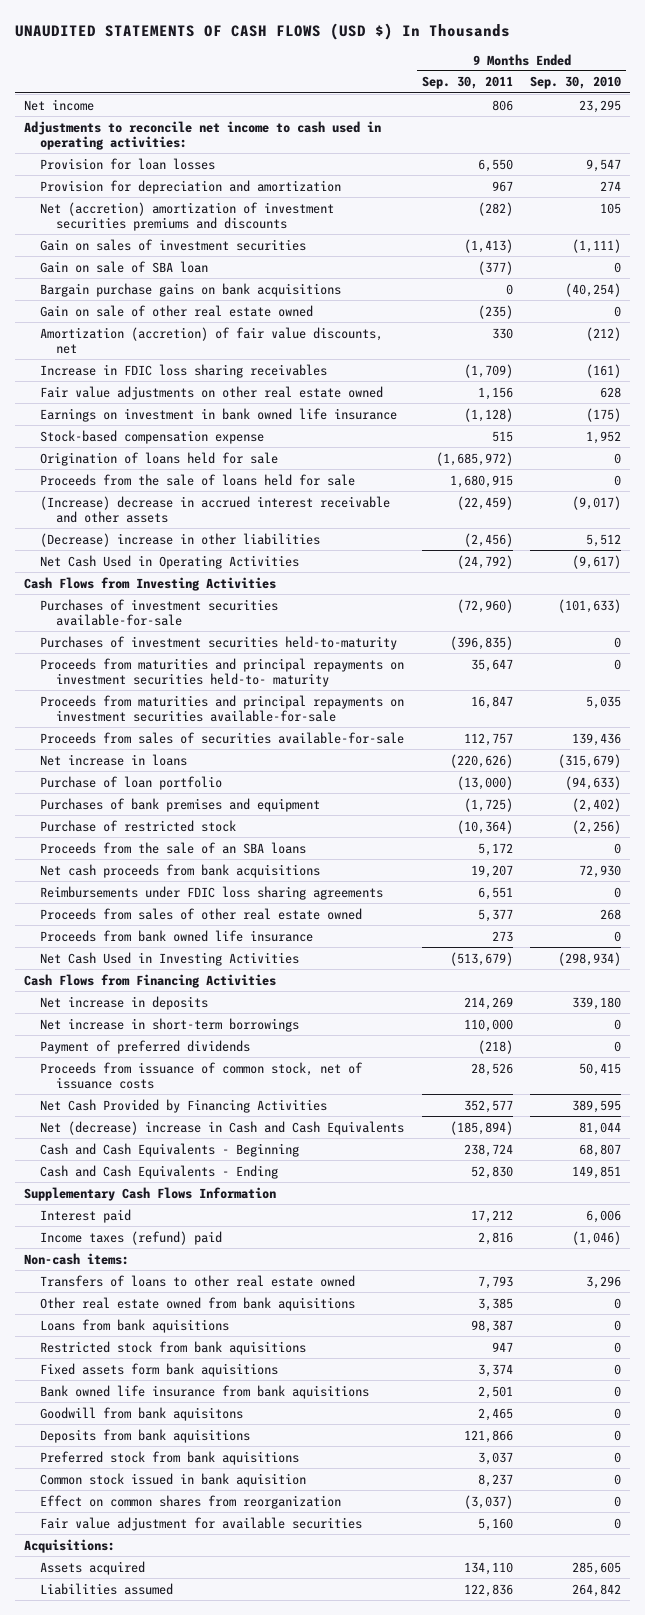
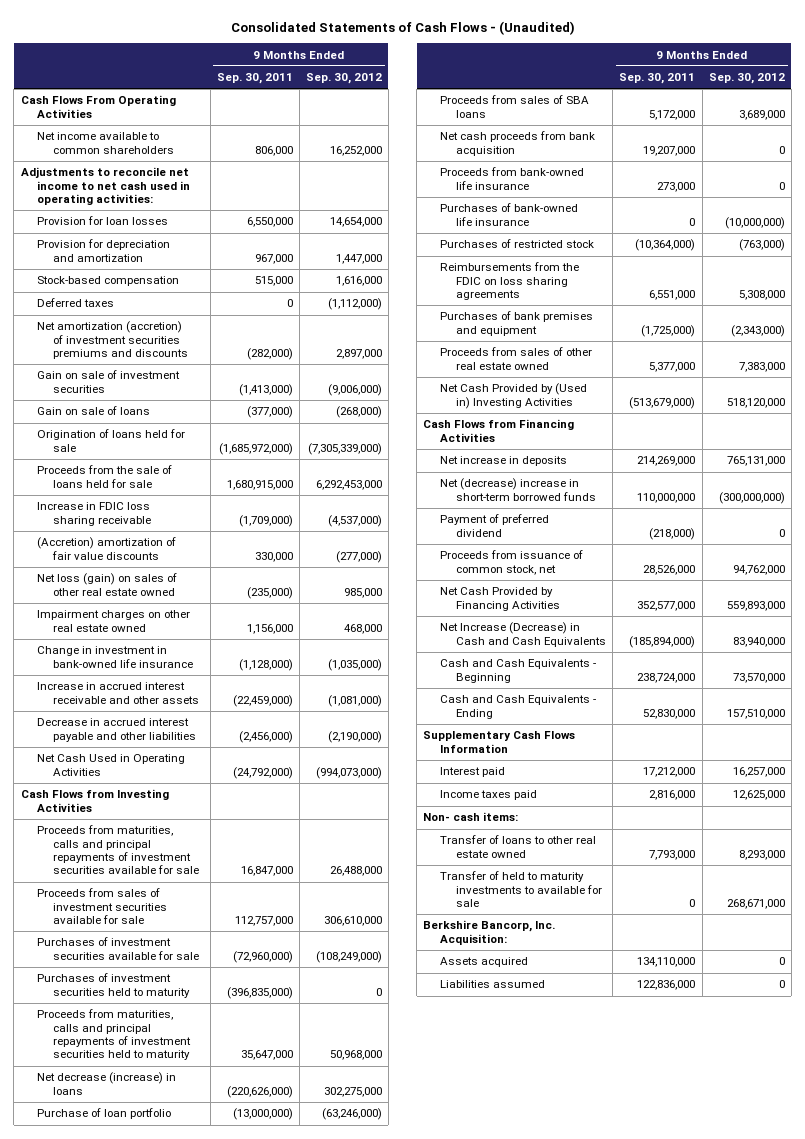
- UNAUDITED STATEMENTS OF CASH FLOWS (USD $) In Thousands
+ Consolidated Statements of Cash Flows - (Unaudited)
- | 9 Months Ended Sep. 30, 2011 | 9 Months Ended Sep. 30, 2010
+ | 9 Months Ended Sep. 30, 2011 | 9 Months Ended Sep. 30, 2012
- Net income | 806 | 23,295
- Adjustments to reconcile net income to cash used in operating activities:
- Provision for loan losses | 6,550 | 9,547
- Provision for depreciation and amortization | 967 | 274
- Net (accretion) amortization of investment securities premiums and discounts | (282) | 105
- Gain on sales of investment securities | (1,413) | (1,111)
- Gain on sale of SBA loan | (377) | 0
- Bargain purchase gains on bank acquisitions | 0 | (40,254)
- Gain on sale of other real estate owned | (235) | 0
- Amortization (accretion) of fair value discounts, net | 330 | (212)
- Increase in FDIC loss sharing receivables | (1,709) | (161)
- Fair value adjustments on other real estate owned | 1,156 | 628
- Earnings on investment in bank owned life insurance | (1,128) | (175)
- Stock-based compensation expense | 515 | 1,952
- Origination of loans held for sale | (1,685,972) | 0
- Proceeds from the sale of loans held for sale | 1,680,915 | 0
- (Increase) decrease in accrued interest receivable and other assets | (22,459) | (9,017)
- (Decrease) increase in other liabilities | (2,456) | 5,512
- Net Cash Used in Operating Activities | (24,792) | (9,617)
+ Cash Flows From Operating Activities
+ Net income available to common shareholders | 806,000 | 16,252,000
+ Adjustments to reconcile net income to net cash used in operating activities:
+ Provision for loan losses | 6,550,000 | 14,654,000
+ Provision for depreciation and amortization | 967,000 | 1,447,000
+ Stock-based compensation | 515,000 | 1,616,000
+ Deferred taxes | 0 | (1,112,000)
+ Net amortization (accretion) of investment securities premiums and discounts | (282,000) | 2,897,000
+ Gain on sale of investment securities | (1,413,000) | (9,006,000)
+ Gain on sale of loans | (377,000) | (268,000)
+ Origination of loans held for sale | (1,685,972,000) | (7,305,339,000)
+ Proceeds from the sale of loans held for sale | 1,680,915,000 | 6,292,453,000
+ Increase in FDIC loss sharing receivable | (1,709,000) | (4,537,000)
+ (Accretion) amortization of fair value discounts | 330,000 | (277,000)
+ Net loss (gain) on sales of other real estate owned | (235,000) | 985,000
+ Impairment charges on other real estate owned | 1,156,000 | 468,000
+ Change in investment in bank-owned life insurance | (1,128,000) | (1,035,000)
+ Increase in accrued interest receivable and other assets | (22,459,000) | (1,081,000)
+ Decrease in accrued interest payable and other liabilities | (2,456,000) | (2,190,000)
+ Net Cash Used in Operating Activities | (24,792,000) | (994,073,000)
- Purchases of investment securities available-for-sale | (72,960) | (101,633)
- Purchases of investment securities held-to-maturity | (396,835) | 0
- Proceeds from maturities and principal repayments on investment securities held-to- maturity | 35,647 | 0
- Proceeds from maturities and principal repayments on investment securities available-for-sale | 16,847 | 5,035
- Proceeds from sales of securities available-for-sale | 112,757 | 139,436
- Net increase in loans | (220,626) | (315,679)
- Purchase of loan portfolio | (13,000) | (94,633)
- Purchases of bank premises and equipment | (1,725) | (2,402)
- Purchase of restricted stock | (10,364) | (2,256)
- Proceeds from the sale of an SBA loans | 5,172 | 0
- Net cash proceeds from bank acquisitions | 19,207 | 72,930
- Reimbursements under FDIC loss sharing agreements | 6,551 | 0
- Proceeds from sales of other real estate owned | 5,377 | 268
- Proceeds from bank owned life insurance | 273 | 0
- Net Cash Used in Investing Activities | (513,679) | (298,934)
+ Proceeds from maturities, calls and principal repayments of investment securities available for sale | 16,847,000 | 26,488,000
+ Proceeds from sales of investment securities available for sale | 112,757,000 | 306,610,000
+ Purchases of investment securities available for sale | (72,960,000) | (108,249,000)
+ Purchases of investment securities held to maturity | (396,835,000) | 0
+ Proceeds from maturities, calls and principal repayments of investment securities held to maturity | 35,647,000 | 50,968,000
+ Net decrease (increase) in loans | (220,626,000) | 302,275,000
+ Purchase of loan portfolio | (13,000,000) | (63,246,000)
+ Proceeds from sales of SBA loans | 5,172,000 | 3,689,000
+ Net cash proceeds from bank acquisition | 19,207,000 | 0
+ Proceeds from bank-owned life insurance | 273,000 | 0
+ Purchases of bank-owned life insurance | 0 | (10,000,000)
+ Purchases of restricted stock | (10,364,000) | (763,000)
+ Reimbursements from the FDIC on loss sharing agreements | 6,551,000 | 5,308,000
+ Purchases of bank premises and equipment | (1,725,000) | (2,343,000)
+ Proceeds from sales of other real estate owned | 5,377,000 | 7,383,000
+ Net Cash Provided by (Used in) Investing Activities | (513,679,000) | 518,120,000
- Net increase in deposits | 214,269 | 339,180
- Net increase in short-term borrowings | 110,000 | 0
- Payment of preferred dividends | (218) | 0
- Proceeds from issuance of common stock, net of issuance costs | 28,526 | 50,415
- Net Cash Provided by Financing Activities | 352,577 | 389,595
- Net (decrease) increase in Cash and Cash Equivalents | (185,894) | 81,044
- Cash and Cash Equivalents - Beginning | 238,724 | 68,807
- Cash and Cash Equivalents - Ending | 52,830 | 149,851
+ Net increase in deposits | 214,269,000 | 765,131,000
+ Net (decrease) increase in short-term borrowed funds | 110,000,000 | (300,000,000)
+ Payment of preferred dividend | (218,000) | 0
+ Proceeds from issuance of common stock, net | 28,526,000 | 94,762,000
+ Net Cash Provided by Financing Activities | 352,577,000 | 559,893,000
+ Net Increase (Decrease) in Cash and Cash Equivalents | (185,894,000) | 83,940,000
+ Cash and Cash Equivalents - Beginning | 238,724,000 | 73,570,000
+ Cash and Cash Equivalents - Ending | 52,830,000 | 157,510,000
- Interest paid | 17,212 | 6,006
- Income taxes (refund) paid | 2,816 | (1,046)
- Non-cash items:
- Transfers of loans to other real estate owned | 7,793 | 3,296
- Other real estate owned from bank aquisitions | 3,385 | 0
- Loans from bank aquisitions | 98,387 | 0
- Restricted stock from bank aquisitions | 947 | 0
- Fixed assets form bank aquisitions | 3,374 | 0
- Bank owned life insurance from bank aquisitions | 2,501 | 0
- Goodwill from bank aquisitons | 2,465 | 0
- Deposits from bank aquisitions | 121,866 | 0
- Preferred stock from bank aquisitions | 3,037 | 0
- Common stock issued in bank aquisition | 8,237 | 0
- Effect on common shares from reorganization | (3,037) | 0
- Fair value adjustment for available securities | 5,160 | 0
- Acquisitions:
- Assets acquired | 134,110 | 285,605
- Liabilities assumed | 122,836 | 264,842
+ Interest paid | 17,212,000 | 16,257,000
+ Income taxes paid | 2,816,000 | 12,625,000
+ Non- cash items:
+ Transfer of loans to other real estate owned | 7,793,000 | 8,293,000
+ Transfer of held to maturity investments to available for sale | 0 | 268,671,000
+ Berkshire Bancorp, Inc. Acquisition:
+ Assets acquired | 134,110,000 | 0
+ Liabilities assumed | 122,836,000 | 0

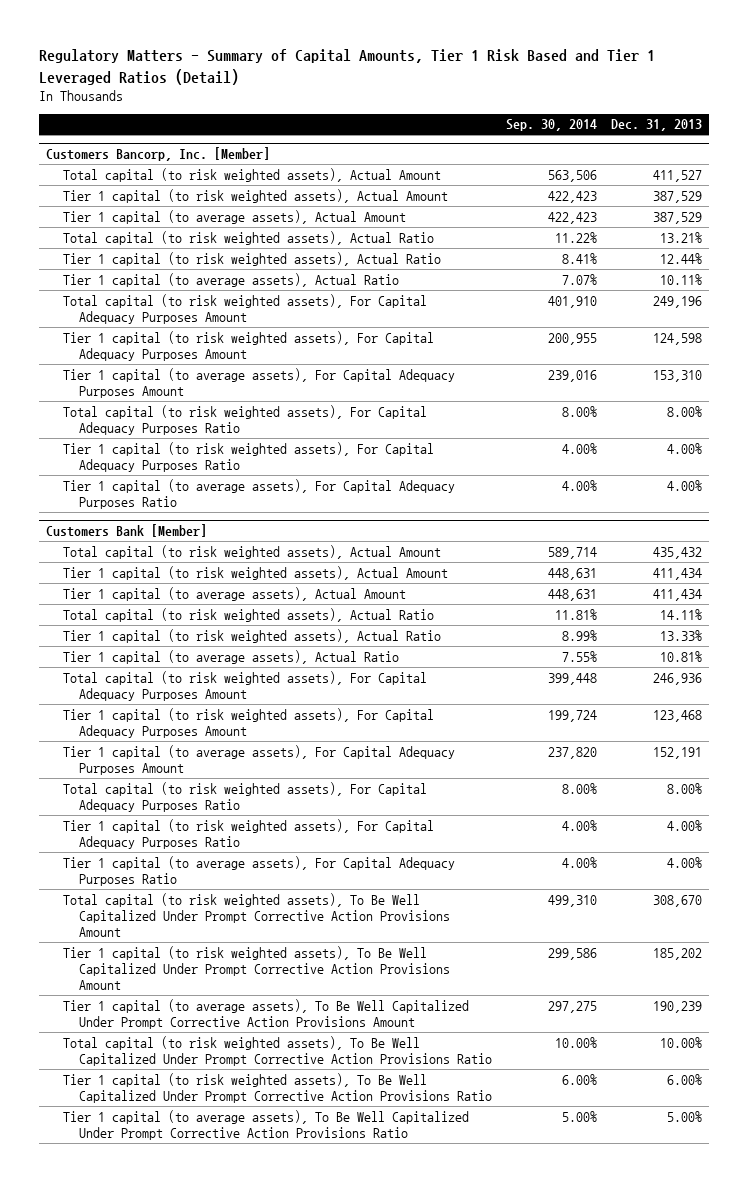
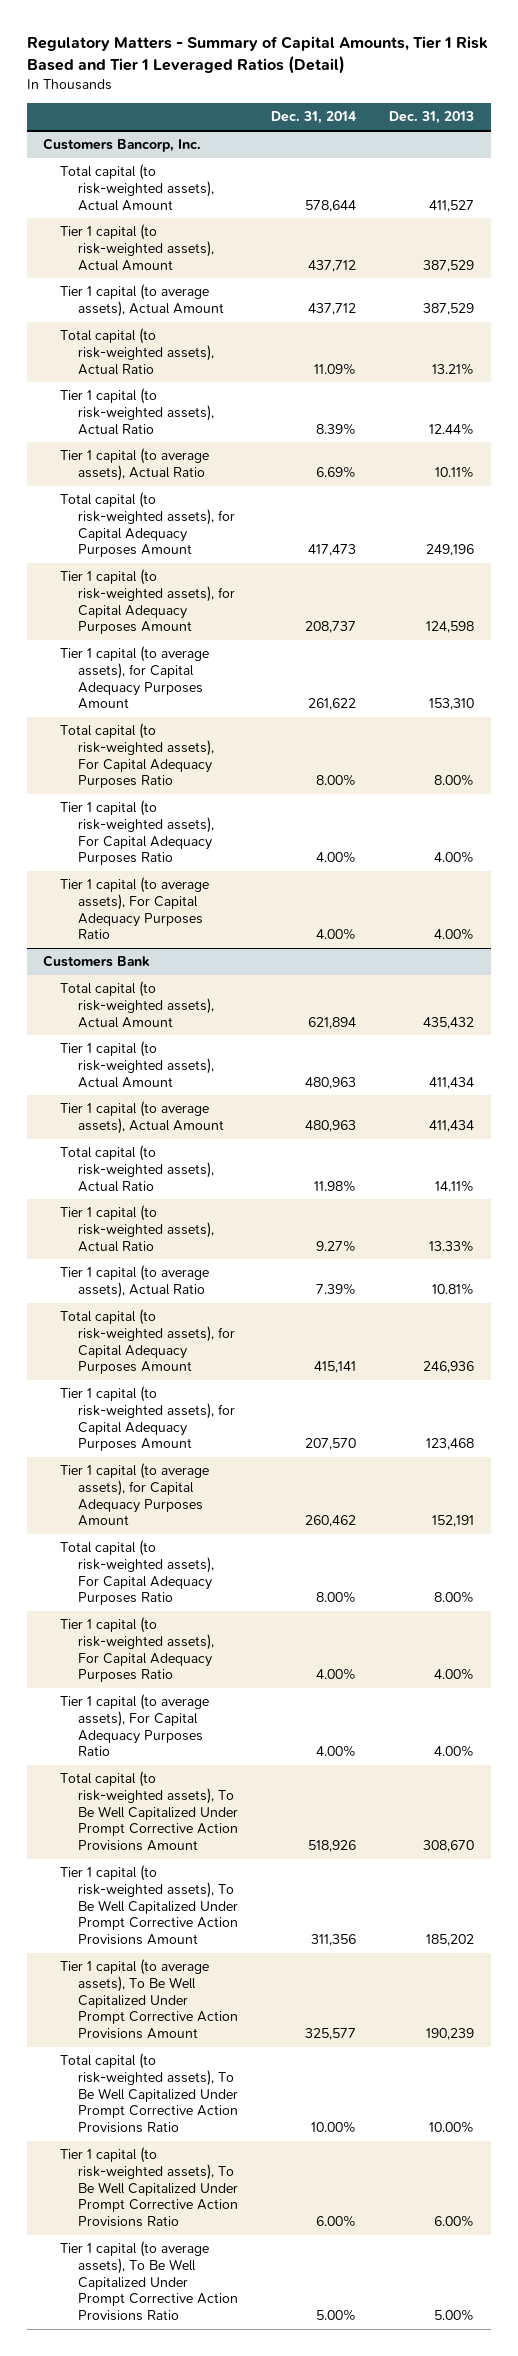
- | Sep. 30, 2014 | Dec. 31, 2013
+ | Dec. 31, 2014 | Dec. 31, 2013
- Customers Bancorp, Inc. [Member]
- Total capital (to risk weighted assets), Actual Amount | 563,506 | 411,527
- Tier 1 capital (to risk weighted assets), Actual Amount | 422,423 | 387,529
+ Customers Bancorp, Inc.
+ Total capital (to risk-weighted assets), Actual Amount | 578,644 | 411,527
+ Tier 1 capital (to risk-weighted assets), Actual Amount | 437,712 | 387,529
- Total capital (to risk weighted assets), Actual Ratio | 11.22% | 13.21%
- Tier 1 capital (to risk weighted assets), Actual Ratio | 8.41% | 12.44%
+ Total capital (to risk-weighted assets), Actual Ratio | 11.09% | 13.21%
+ Tier 1 capital (to risk-weighted assets), Actual Ratio | 8.39% | 12.44%
- Total capital (to risk weighted assets), For Capital Adequacy Purposes Amount | 401,910 | 249,196
- Tier 1 capital (to risk weighted assets), For Capital Adequacy Purposes Amount | 200,955 | 124,598
- Tier 1 capital (to average assets), For Capital Adequacy Purposes Amount | 239,016 | 153,310
- Total capital (to risk weighted assets), For Capital Adequacy Purposes Ratio | 8.00% | 8.00%
- Tier 1 capital (to risk weighted assets), For Capital Adequacy Purposes Ratio | 4.00% | 4.00%
+ Total capital (to risk-weighted assets), for Capital Adequacy Purposes Amount | 417,473 | 249,196
+ Tier 1 capital (to risk-weighted assets), for Capital Adequacy Purposes Amount | 208,737 | 124,598
+ Tier 1 capital (to average assets), for Capital Adequacy Purposes Amount | 261,622 | 153,310
+ Total capital (to risk-weighted assets), For Capital Adequacy Purposes Ratio | 8.00% | 8.00%
+ Tier 1 capital (to risk-weighted assets), For Capital Adequacy Purposes Ratio | 4.00% | 4.00%
- Customers Bank [Member]
- Total capital (to risk weighted assets), Actual Amount | 589,714 | 435,432
- Tier 1 capital (to risk weighted assets), Actual Amount | 448,631 | 411,434
+ Customers Bank
+ Total capital (to risk-weighted assets), Actual Amount | 621,894 | 435,432
+ Tier 1 capital (to risk-weighted assets), Actual Amount | 480,963 | 411,434
- Total capital (to risk weighted assets), Actual Ratio | 11.81% | 14.11%
- Tier 1 capital (to risk weighted assets), Actual Ratio | 8.99% | 13.33%
+ Total capital (to risk-weighted assets), Actual Ratio | 11.98% | 14.11%
+ Tier 1 capital (to risk-weighted assets), Actual Ratio | 9.27% | 13.33%
- Total capital (to risk weighted assets), For Capital Adequacy Purposes Amount | 399,448 | 246,936
- Tier 1 capital (to risk weighted assets), For Capital Adequacy Purposes Amount | 199,724 | 123,468
- Tier 1 capital (to average assets), For Capital Adequacy Purposes Amount | 237,820 | 152,191
- Total capital (to risk weighted assets), For Capital Adequacy Purposes Ratio | 8.00% | 8.00%
- Tier 1 capital (to risk weighted assets), For Capital Adequacy Purposes Ratio | 4.00% | 4.00%
+ Total capital (to risk-weighted assets), for Capital Adequacy Purposes Amount | 415,141 | 246,936
+ Tier 1 capital (to risk-weighted assets), for Capital Adequacy Purposes Amount | 207,570 | 123,468
+ Tier 1 capital (to average assets), for Capital Adequacy Purposes Amount | 260,462 | 152,191
+ Total capital (to risk-weighted assets), For Capital Adequacy Purposes Ratio | 8.00% | 8.00%
+ Tier 1 capital (to risk-weighted assets), For Capital Adequacy Purposes Ratio | 4.00% | 4.00%
- Total capital (to risk weighted assets), To Be Well Capitalized Under Prompt Corrective Action Provisions Amount | 499,310 | 308,670
- Tier 1 capital (to risk weighted assets), To Be Well Capitalized Under Prompt Corrective Action Provisions Amount | 299,586 | 185,202
+ Total capital (to risk-weighted assets), To Be Well Capitalized Under Prompt Corrective Action Provisions Amount | 518,926 | 308,670
+ Tier 1 capital (to risk-weighted assets), To Be Well Capitalized Under Prompt Corrective Action Provisions Amount | 311,356 | 185,202
- Total capital (to risk weighted assets), To Be Well Capitalized Under Prompt Corrective Action Provisions Ratio | 10.00% | 10.00%
- Tier 1 capital (to risk weighted assets), To Be Well Capitalized Under Prompt Corrective Action Provisions Ratio | 6.00% | 6.00%
+ Total capital (to risk-weighted assets), To Be Well Capitalized Under Prompt Corrective Action Provisions Ratio | 10.00% | 10.00%
+ Tier 1 capital (to risk-weighted assets), To Be Well Capitalized Under Prompt Corrective Action Provisions Ratio | 6.00% | 6.00%

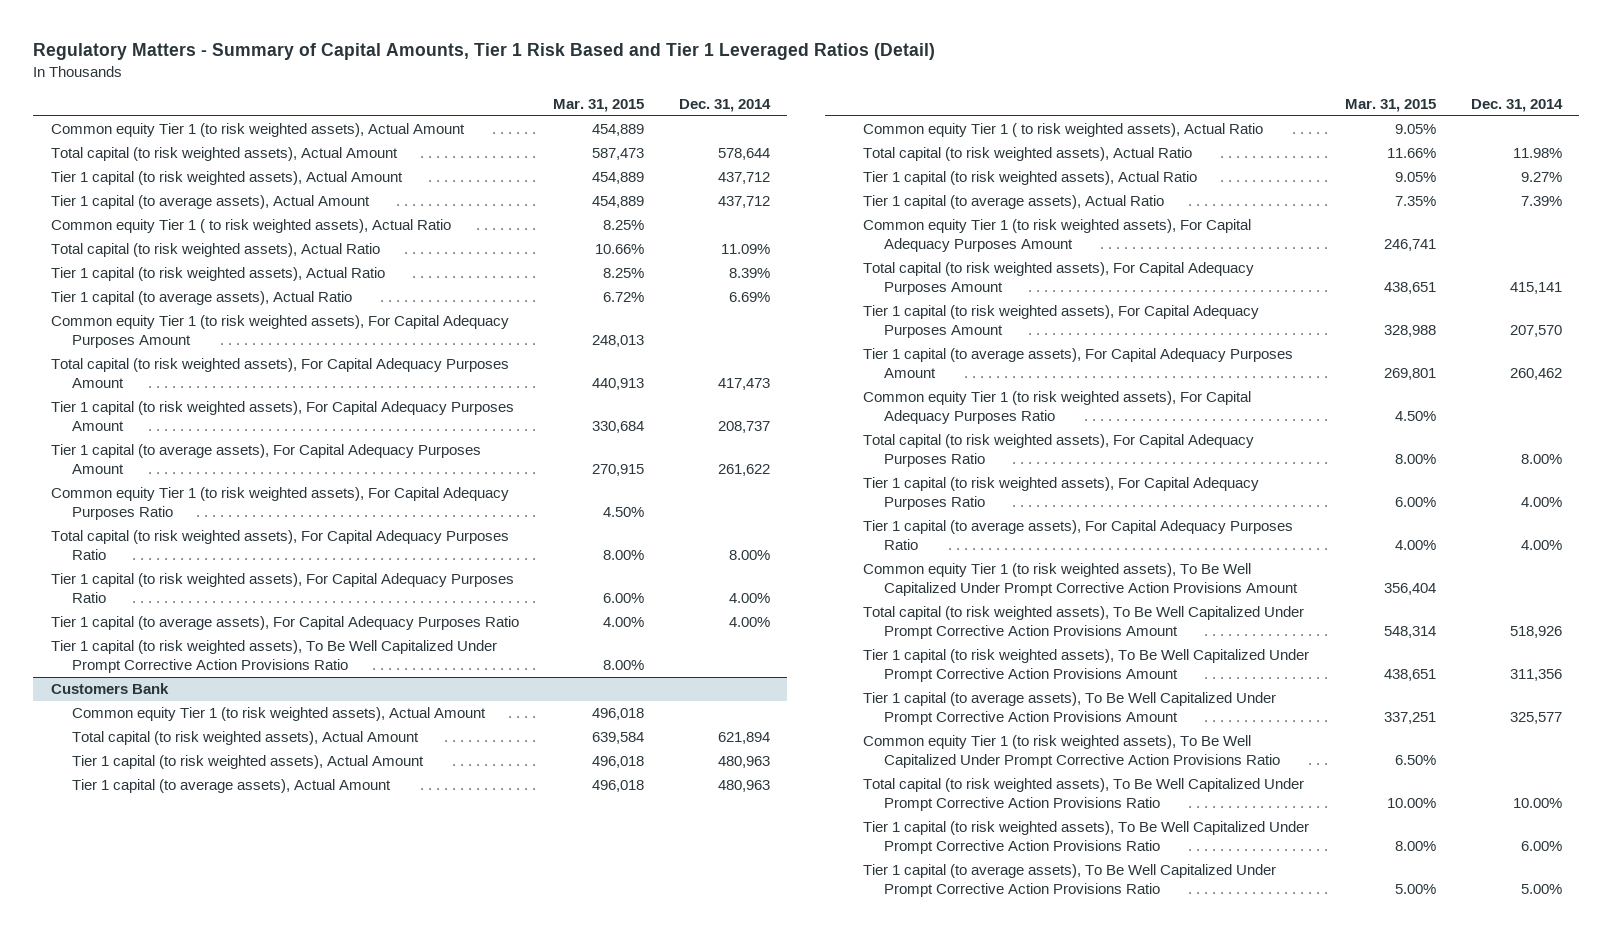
- | Dec. 31, 2014 | Dec. 31, 2013
+ | Mar. 31, 2015 | Dec. 31, 2014
- Customers Bancorp, Inc.
- Total capital (to risk-weighted assets), Actual Amount | 578,644 | 411,527
- Tier 1 capital (to risk-weighted assets), Actual Amount | 437,712 | 387,529
+ Common equity Tier 1 (to risk weighted assets), Actual Amount | 454,889 |
+ Total capital (to risk weighted assets), Actual Amount | 587,473 | 578,644
+ Tier 1 capital (to risk weighted assets), Actual Amount | 454,889 | 437,712
- Total capital (to risk-weighted assets), Actual Ratio | 11.09% | 13.21%
- Tier 1 capital (to risk-weighted assets), Actual Ratio | 8.39% | 12.44%
+ Common equity Tier 1 ( to risk weighted assets), Actual Ratio | 8.25% |
+ Total capital (to risk weighted assets), Actual Ratio | 10.66% | 11.09%
+ Tier 1 capital (to risk weighted assets), Actual Ratio | 8.25% | 8.39%
- Total capital (to risk-weighted assets), for Capital Adequacy Purposes Amount | 417,473 | 249,196
- Tier 1 capital (to risk-weighted assets), for Capital Adequacy Purposes Amount | 208,737 | 124,598
- Tier 1 capital (to average assets), for Capital Adequacy Purposes Amount | 261,622 | 153,310
- Total capital (to risk-weighted assets), For Capital Adequacy Purposes Ratio | 8.00% | 8.00%
- Tier 1 capital (to risk-weighted assets), For Capital Adequacy Purposes Ratio | 4.00% | 4.00%
+ Common equity Tier 1 (to risk weighted assets), For Capital Adequacy Purposes Amount | 248,013 |
+ Total capital (to risk weighted assets), For Capital Adequacy Purposes Amount | 440,913 | 417,473
+ Tier 1 capital (to risk weighted assets), For Capital Adequacy Purposes Amount | 330,684 | 208,737
+ Tier 1 capital (to average assets), For Capital Adequacy Purposes Amount | 270,915 | 261,622
+ Common equity Tier 1 (to risk weighted assets), For Capital Adequacy Purposes Ratio | 4.50% |
+ Total capital (to risk weighted assets), For Capital Adequacy Purposes Ratio | 8.00% | 8.00%
+ Tier 1 capital (to risk weighted assets), For Capital Adequacy Purposes Ratio | 6.00% | 4.00%
+ Tier 1 capital (to risk weighted assets), To Be Well Capitalized Under Prompt Corrective Action Provisions Ratio | 8.00% |
@ Customers Bank
- Total capital (to risk-weighted assets), Actual Amount | 621,894 | 435,432
- Tier 1 capital (to risk-weighted assets), Actual Amount | 480,963 | 411,434
+ Common equity Tier 1 (to risk weighted assets), Actual Amount | 496,018 |
+ Total capital (to risk weighted assets), Actual Amount | 639,584 | 621,894
+ Tier 1 capital (to risk weighted assets), Actual Amount | 496,018 | 480,963
- Total capital (to risk-weighted assets), Actual Ratio | 11.98% | 14.11%
- Tier 1 capital (to risk-weighted assets), Actual Ratio | 9.27% | 13.33%
+ Common equity Tier 1 ( to risk weighted assets), Actual Ratio | 9.05% |
+ Total capital (to risk weighted assets), Actual Ratio | 11.66% | 11.98%
+ Tier 1 capital (to risk weighted assets), Actual Ratio | 9.05% | 9.27%
- Total capital (to risk-weighted assets), for Capital Adequacy Purposes Amount | 415,141 | 246,936
- Tier 1 capital (to risk-weighted assets), for Capital Adequacy Purposes Amount | 207,570 | 123,468
- Tier 1 capital (to average assets), for Capital Adequacy Purposes Amount | 260,462 | 152,191
- Total capital (to risk-weighted assets), For Capital Adequacy Purposes Ratio | 8.00% | 8.00%
- Tier 1 capital (to risk-weighted assets), For Capital Adequacy Purposes Ratio | 4.00% | 4.00%
+ Common equity Tier 1 (to risk weighted assets), For Capital Adequacy Purposes Amount | 246,741 |
+ Total capital (to risk weighted assets), For Capital Adequacy Purposes Amount | 438,651 | 415,141
+ Tier 1 capital (to risk weighted assets), For Capital Adequacy Purposes Amount | 328,988 | 207,570
+ Tier 1 capital (to average assets), For Capital Adequacy Purposes Amount | 269,801 | 260,462
+ Common equity Tier 1 (to risk weighted assets), For Capital Adequacy Purposes Ratio | 4.50% |
+ Total capital (to risk weighted assets), For Capital Adequacy Purposes Ratio | 8.00% | 8.00%
+ Tier 1 capital (to risk weighted assets), For Capital Adequacy Purposes Ratio | 6.00% | 4.00%
- Total capital (to risk-weighted assets), To Be Well Capitalized Under Prompt Corrective Action Provisions Amount | 518,926 | 308,670
- Tier 1 capital (to risk-weighted assets), To Be Well Capitalized Under Prompt Corrective Action Provisions Amount | 311,356 | 185,202
+ Common equity Tier 1 (to risk weighted assets), To Be Well Capitalized Under Prompt Corrective Action Provisions Amount | 356,404 |
+ Total capital (to risk weighted assets), To Be Well Capitalized Under Prompt Corrective Action Provisions Amount | 548,314 | 518,926
+ Tier 1 capital (to risk weighted assets), To Be Well Capitalized Under Prompt Corrective Action Provisions Amount | 438,651 | 311,356
- Total capital (to risk-weighted assets), To Be Well Capitalized Under Prompt Corrective Action Provisions Ratio | 10.00% | 10.00%
- Tier 1 capital (to risk-weighted assets), To Be Well Capitalized Under Prompt Corrective Action Provisions Ratio | 6.00% | 6.00%
+ Common equity Tier 1 (to risk weighted assets), To Be Well Capitalized Under Prompt Corrective Action Provisions Ratio | 6.50% |
+ Total capital (to risk weighted assets), To Be Well Capitalized Under Prompt Corrective Action Provisions Ratio | 10.00% | 10.00%
+ Tier 1 capital (to risk weighted assets), To Be Well Capitalized Under Prompt Corrective Action Provisions Ratio | 8.00% | 6.00%

